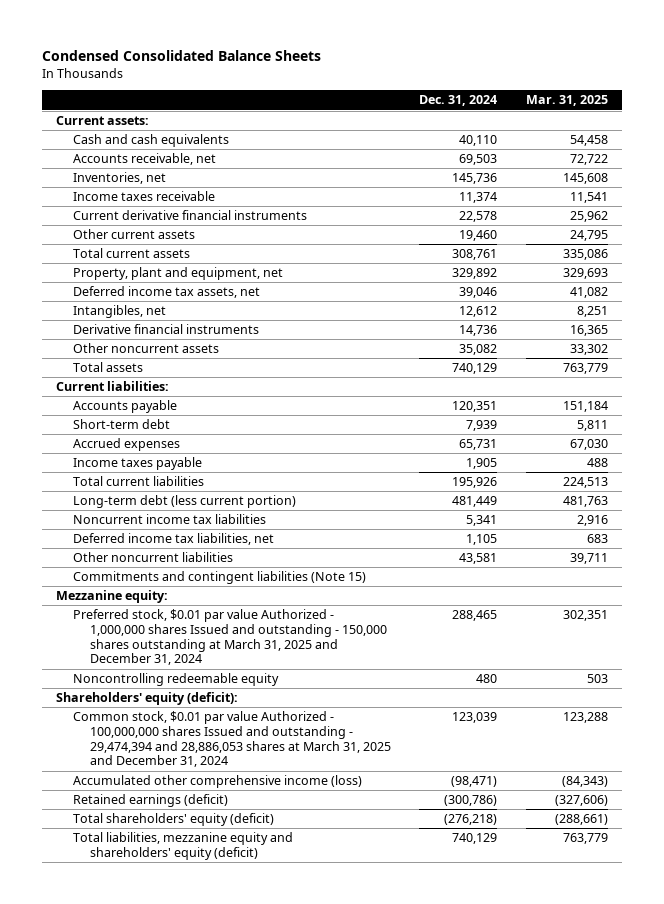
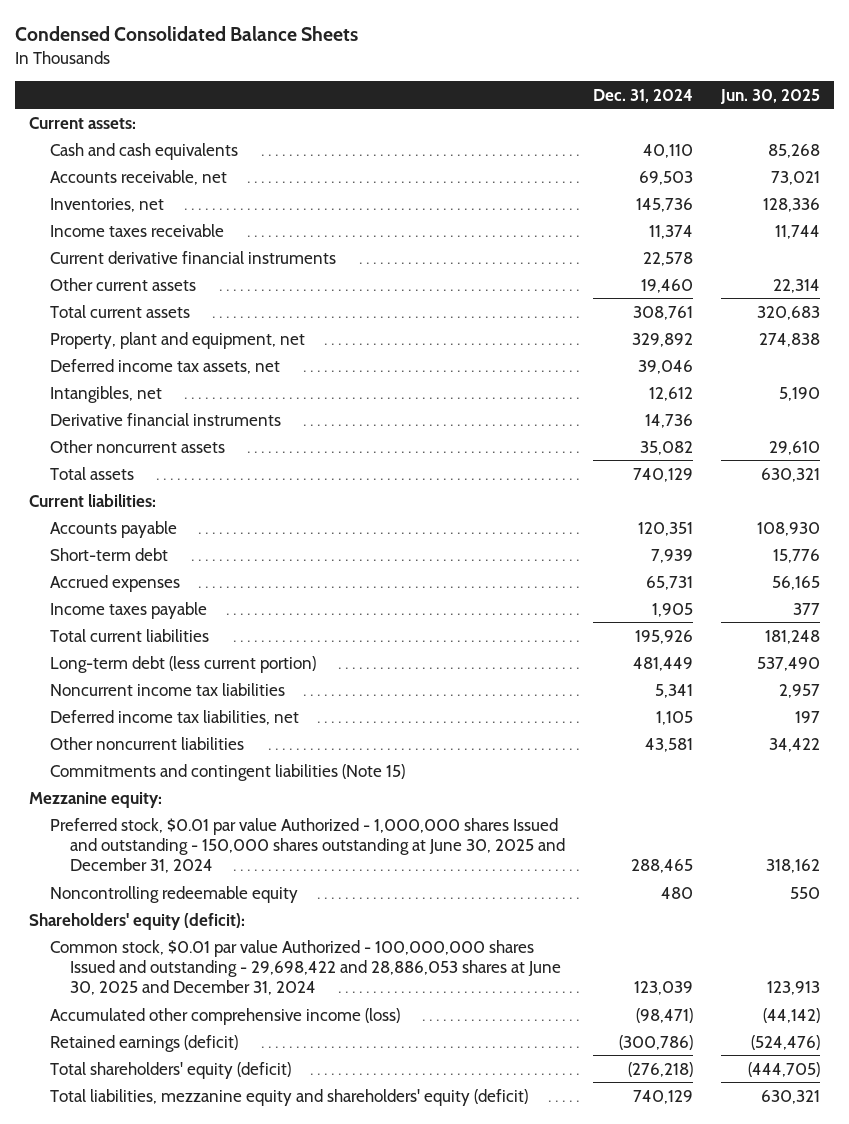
- | Dec. 31, 2024 | Mar. 31, 2025
+ | Dec. 31, 2024 | Jun. 30, 2025
- Preferred stock, $0.01 par value Authorized - 1,000,000 shares Issued and outstanding - 150,000 shares outstanding at March 31, 2025 and December 31, 2024 | 288,465 | 302,351
+ Preferred stock, $0.01 par value Authorized - 1,000,000 shares Issued and outstanding - 150,000 shares outstanding at June 30, 2025 and December 31, 2024 | 288,465 | 318,162
- Common stock, $0.01 par value Authorized - 100,000,000 shares Issued and outstanding - 29,474,394 and 28,886,053 shares at March 31, 2025 and December 31, 2024 | 123,039 | 123,288
+ Common stock, $0.01 par value Authorized - 100,000,000 shares Issued and outstanding - 29,698,422 and 28,886,053 shares at June 30, 2025 and December 31, 2024 | 123,039 | 123,913

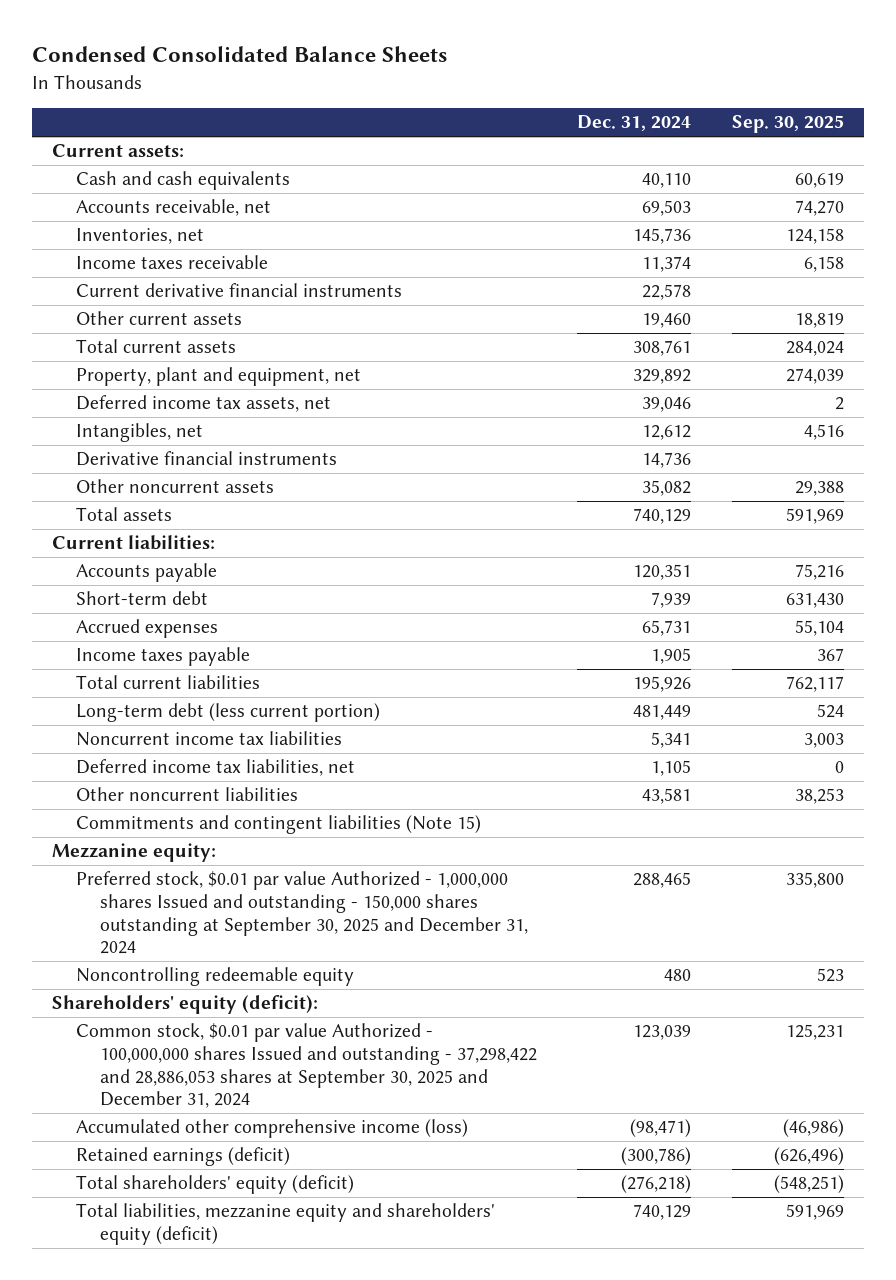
- | Dec. 31, 2024 | Jun. 30, 2025
+ | Dec. 31, 2024 | Sep. 30, 2025
- Preferred stock, $0.01 par value Authorized - 1,000,000 shares Issued and outstanding - 150,000 shares outstanding at June 30, 2025 and December 31, 2024 | 288,465 | 318,162
+ Preferred stock, $0.01 par value Authorized - 1,000,000 shares Issued and outstanding - 150,000 shares outstanding at September 30, 2025 and December 31, 2024 | 288,465 | 335,800
- Common stock, $0.01 par value Authorized - 100,000,000 shares Issued and outstanding - 29,698,422 and 28,886,053 shares at June 30, 2025 and December 31, 2024 | 123,039 | 123,913
+ Common stock, $0.01 par value Authorized - 100,000,000 shares Issued and outstanding - 37,298,422 and 28,886,053 shares at September 30, 2025 and December 31, 2024 | 123,039 | 125,231

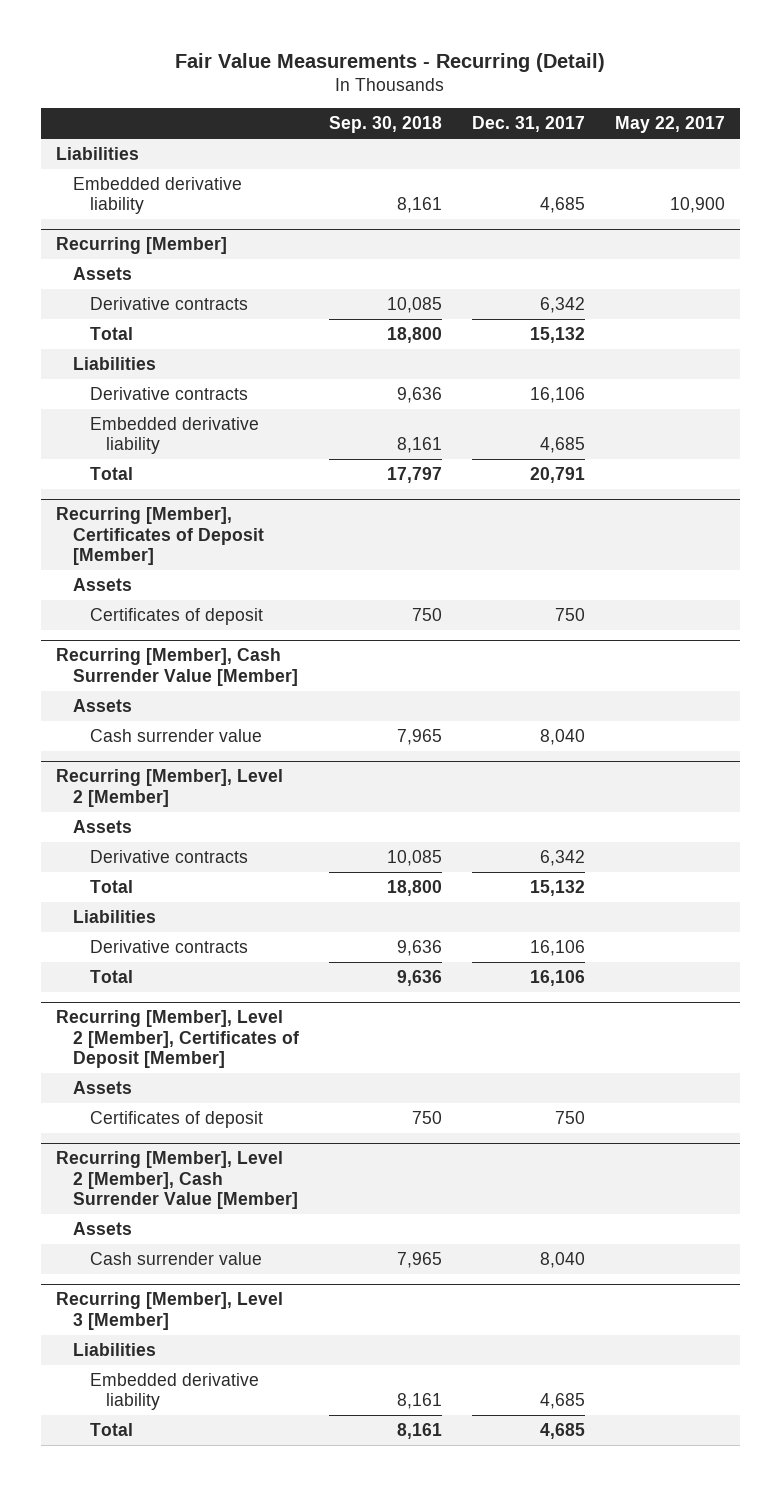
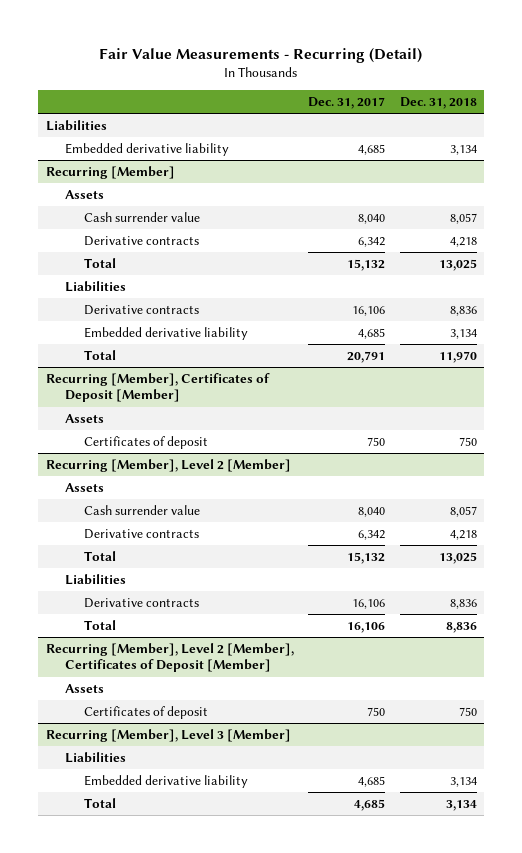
- | Sep. 30, 2018 | Dec. 31, 2017 | May 22, 2017
+ | Dec. 31, 2017 | Dec. 31, 2018
@ Recurring [Member]
+ Cash surrender value | 8,040 | 8,057
- Recurring [Member], Cash Surrender Value [Member]
- Assets
- Cash surrender value | 7,965 | 8,040 |
@ Recurring [Member], Level 2 [Member]
+ Cash surrender value | 8,040 | 8,057
- Recurring [Member], Level 2 [Member], Cash Surrender Value [Member]
- Assets
- Cash surrender value | 7,965 | 8,040 |

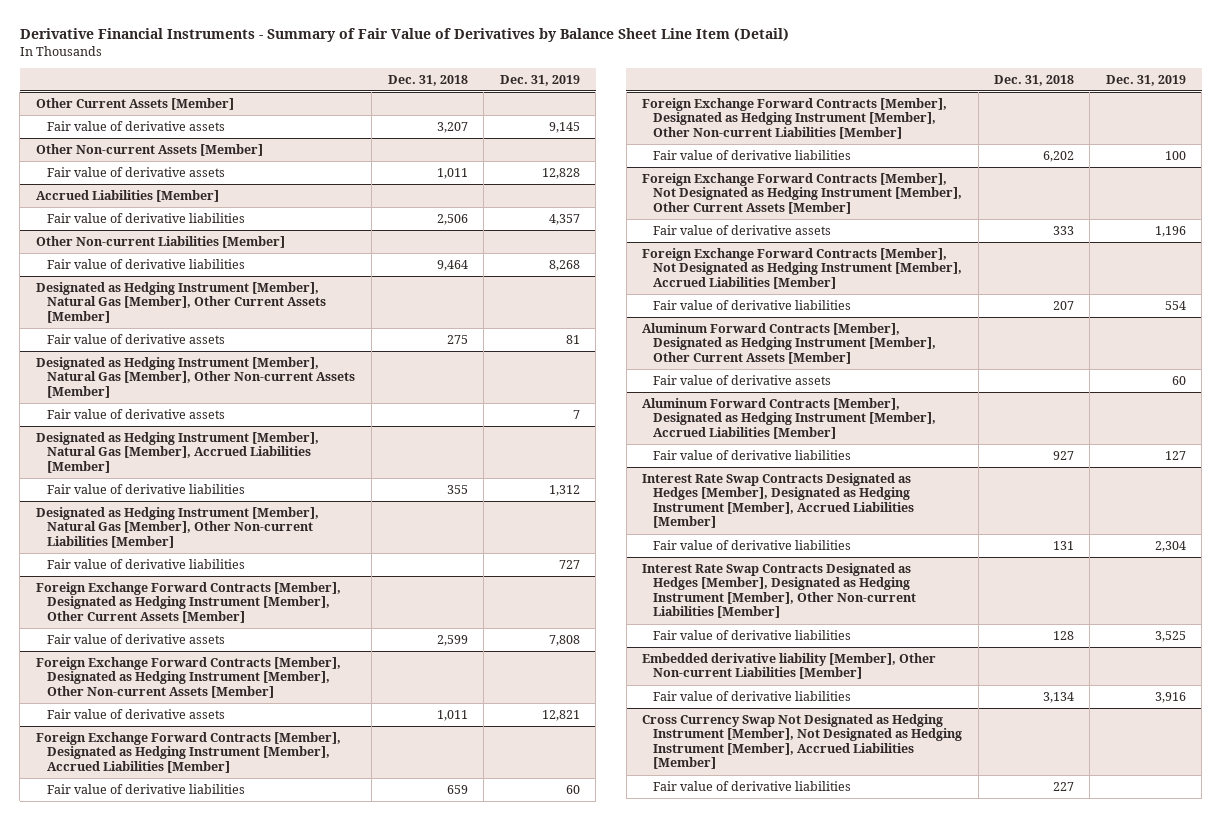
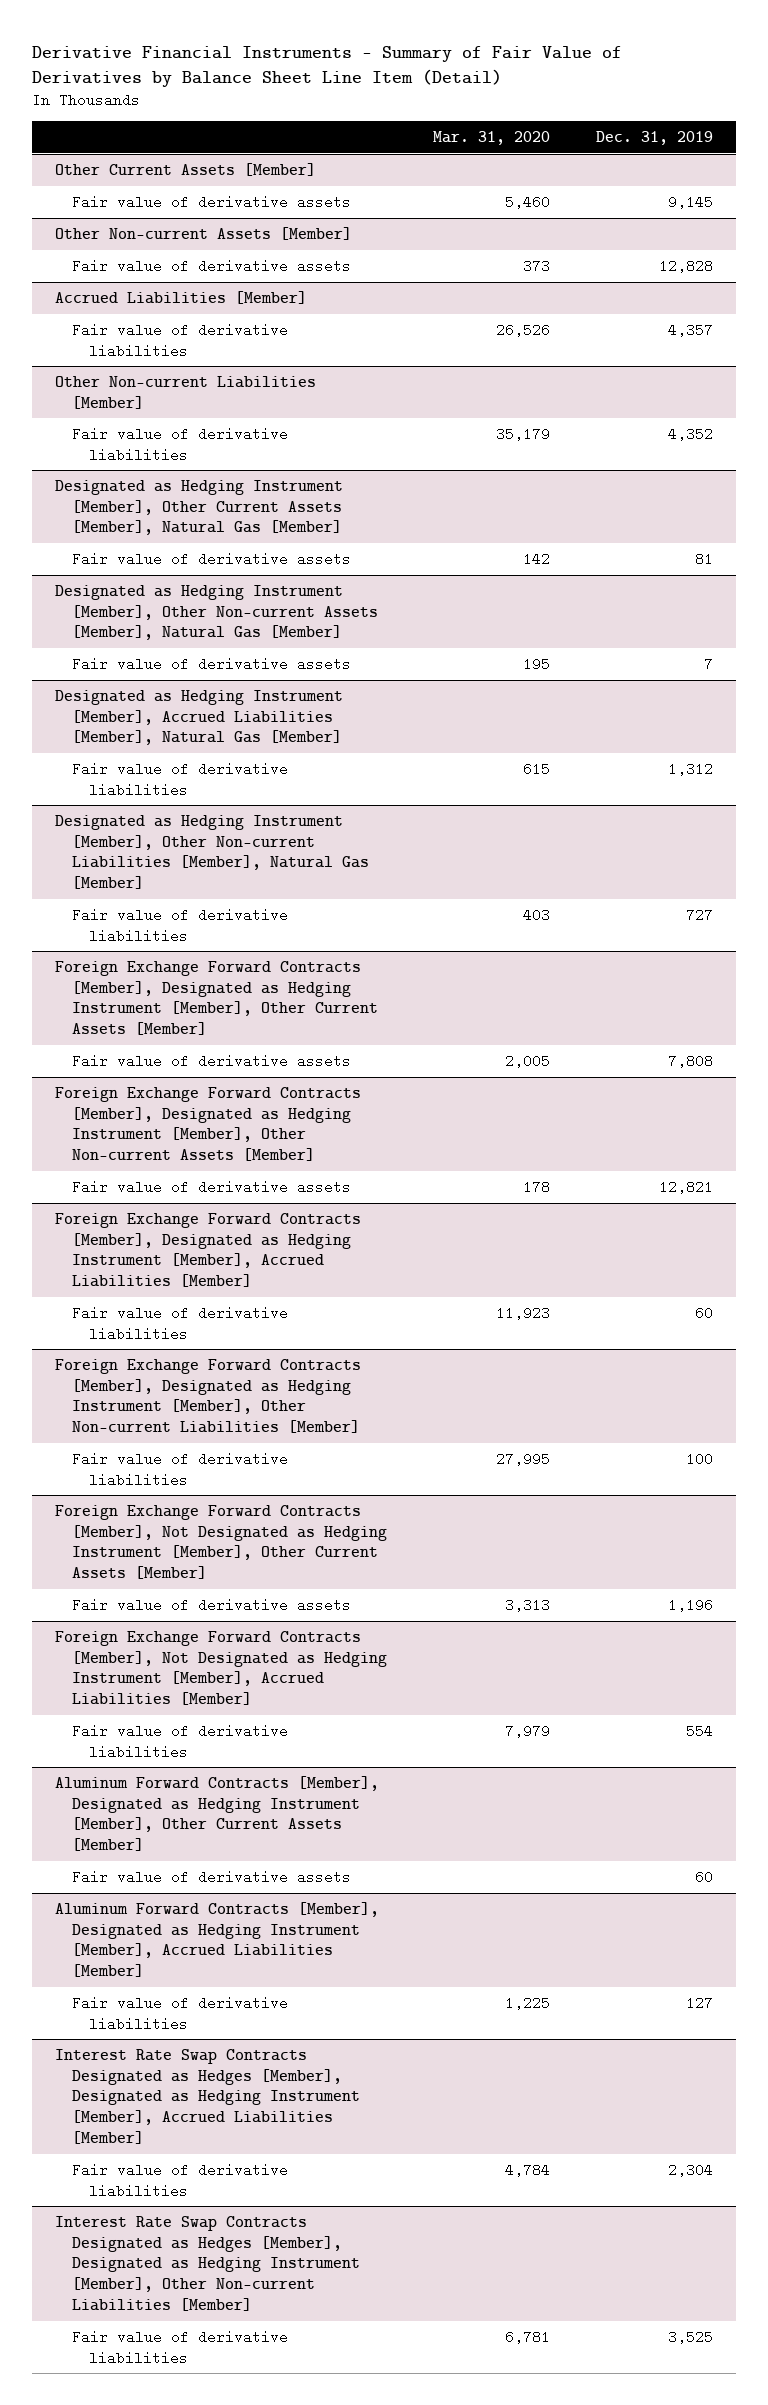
- | Dec. 31, 2018 | Dec. 31, 2019
+ | Mar. 31, 2020 | Dec. 31, 2019
@ Other Non-current Liabilities [Member]
- Fair value of derivative liabilities | 9,464 | 8,268
- Designated as Hedging Instrument [Member], Natural Gas [Member], Other Current Assets [Member]
@ Other Non-current Liabilities [Member]
+ Fair value of derivative liabilities | 35,179 | 4,352
+ Designated as Hedging Instrument [Member], Other Current Assets [Member], Natural Gas [Member]
- Designated as Hedging Instrument [Member], Natural Gas [Member], Other Non-current Assets [Member]
+ Designated as Hedging Instrument [Member], Other Non-current Assets [Member], Natural Gas [Member]
- Designated as Hedging Instrument [Member], Natural Gas [Member], Accrued Liabilities [Member]
+ Designated as Hedging Instrument [Member], Accrued Liabilities [Member], Natural Gas [Member]
- Designated as Hedging Instrument [Member], Natural Gas [Member], Other Non-current Liabilities [Member]
+ Designated as Hedging Instrument [Member], Other Non-current Liabilities [Member], Natural Gas [Member]
- Embedded derivative liability [Member], Other Non-current Liabilities [Member]
- Fair value of derivative liabilities | 3,134 | 3,916
- Cross Currency Swap Not Designated as Hedging Instrument [Member], Not Designated as Hedging Instrument [Member], Accrued Liabilities [Member]
- Fair value of derivative liabilities | 227 |

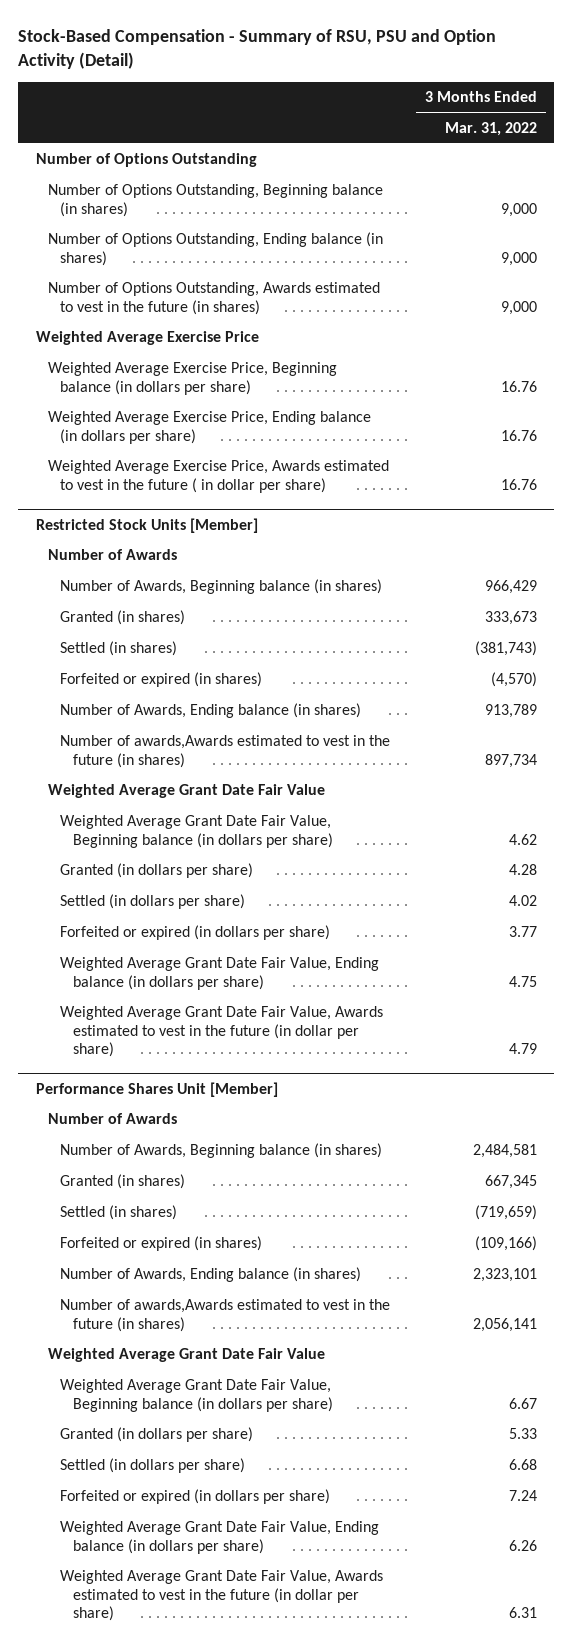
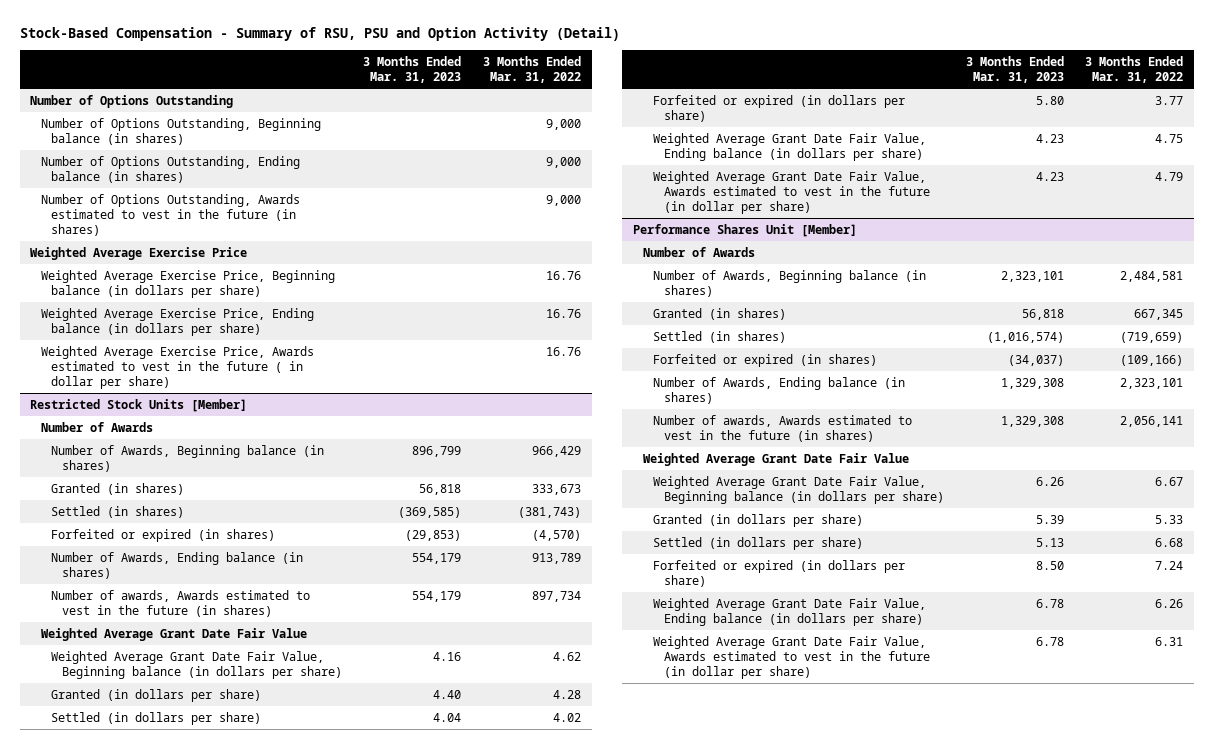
- | 3 Months Ended Mar. 31, 2022
+ | 3 Months Ended Mar. 31, 2023 | 3 Months Ended Mar. 31, 2022
@ Restricted Stock Units [Member]
- Number of awards,Awards estimated to vest in the future (in shares) | 897,734
+ Number of awards, Awards estimated to vest in the future (in shares) | 554,179 | 897,734
@ Performance Shares Unit [Member]
- Number of awards,Awards estimated to vest in the future (in shares) | 2,056,141
+ Number of awards, Awards estimated to vest in the future (in shares) | 1,329,308 | 2,056,141

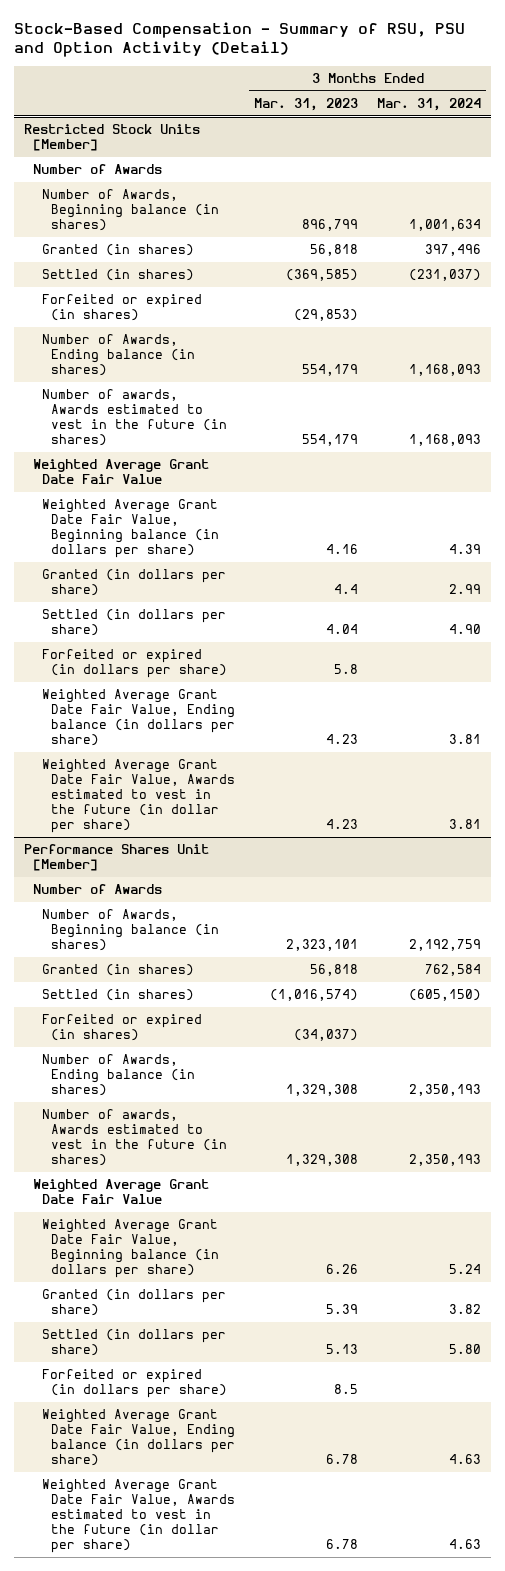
- | 3 Months Ended Mar. 31, 2023 | 3 Months Ended Mar. 31, 2022
+ | 3 Months Ended Mar. 31, 2023 | 3 Months Ended Mar. 31, 2024
- Number of Options Outstanding
- Number of Options Outstanding, Beginning balance (in shares) | | 9,000
- Number of Options Outstanding, Ending balance (in shares) | | 9,000
- Number of Options Outstanding, Awards estimated to vest in the future (in shares) | | 9,000
- Weighted Average Exercise Price
- Weighted Average Exercise Price, Beginning balance (in dollars per share) | | 16.76
- Weighted Average Exercise Price, Ending balance (in dollars per share) | | 16.76
- Weighted Average Exercise Price, Awards estimated to vest in the future ( in dollar per share) | | 16.76
@ Restricted Stock Units [Member]
- Granted (in dollars per share) | 4.40 | 4.28
+ Granted (in dollars per share) | 4.4 | 2.99
- Forfeited or expired (in dollars per share) | 5.80 | 3.77
+ Forfeited or expired (in dollars per share) | 5.8 |
@ Performance Shares Unit [Member]
- Forfeited or expired (in dollars per share) | 8.50 | 7.24
+ Forfeited or expired (in dollars per share) | 8.5 |

